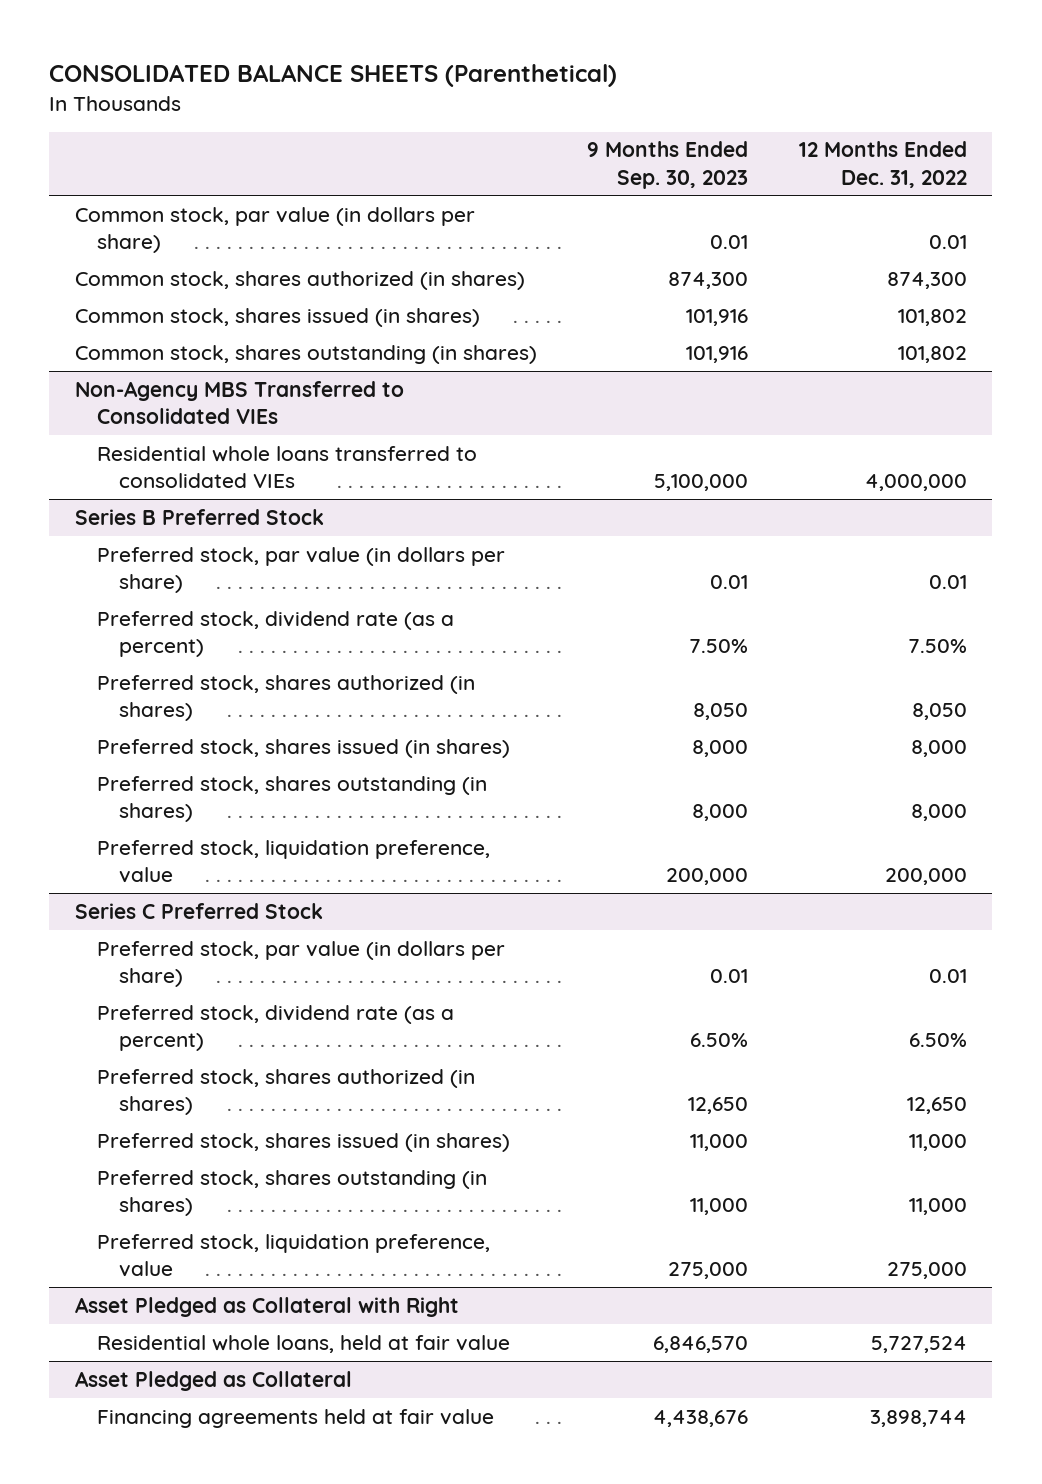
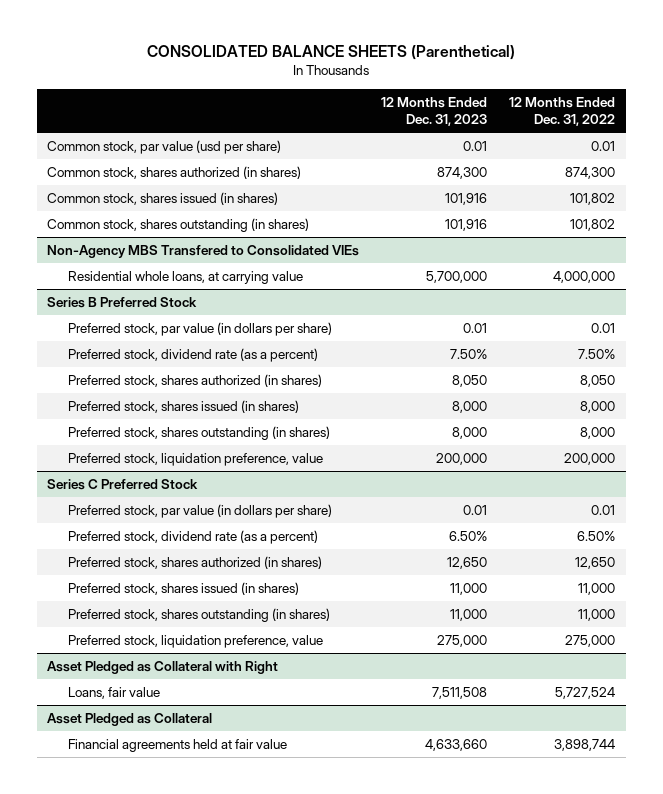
- | 9 Months Ended Sep. 30, 2023 | 12 Months Ended Dec. 31, 2022
+ | 12 Months Ended Dec. 31, 2023 | 12 Months Ended Dec. 31, 2022
- Common stock, par value (in dollars per share) | 0.01 | 0.01
+ Common stock, par value (usd per share) | 0.01 | 0.01
- Non-Agency MBS Transferred to Consolidated VIEs
- Residential whole loans transferred to consolidated VIEs | 5,100,000 | 4,000,000
+ Non-Agency MBS Transfered to Consolidated VIEs
+ Residential whole loans, at carrying value | 5,700,000 | 4,000,000
@ Asset Pledged as Collateral with Right
- Residential whole loans, held at fair value | 6,846,570 | 5,727,524
+ Loans, fair value | 7,511,508 | 5,727,524
@ Asset Pledged as Collateral
- Financing agreements held at fair value | 4,438,676 | 3,898,744
+ Financial agreements held at fair value | 4,633,660 | 3,898,744

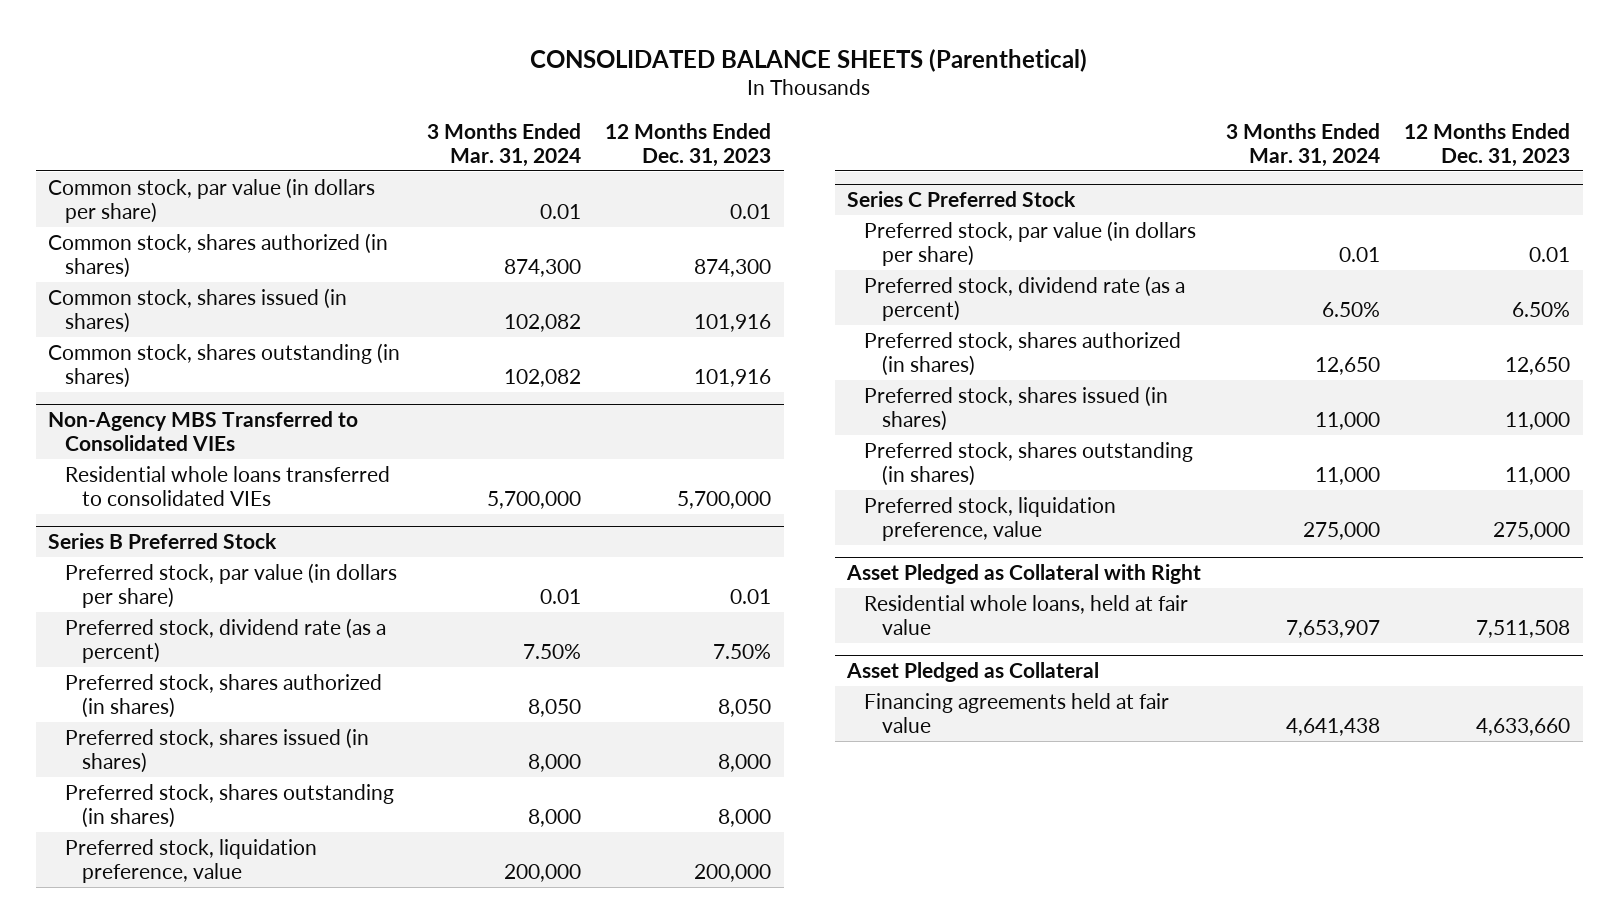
- | 12 Months Ended Dec. 31, 2023 | 12 Months Ended Dec. 31, 2022
+ | 3 Months Ended Mar. 31, 2024 | 12 Months Ended Dec. 31, 2023
- Common stock, par value (usd per share) | 0.01 | 0.01
+ Common stock, par value (in dollars per share) | 0.01 | 0.01
- Non-Agency MBS Transfered to Consolidated VIEs
- Residential whole loans, at carrying value | 5,700,000 | 4,000,000
+ Non-Agency MBS Transferred to Consolidated VIEs
+ Residential whole loans transferred to consolidated VIEs | 5,700,000 | 5,700,000
@ Asset Pledged as Collateral with Right
- Loans, fair value | 7,511,508 | 5,727,524
+ Residential whole loans, held at fair value | 7,653,907 | 7,511,508
@ Asset Pledged as Collateral
- Financial agreements held at fair value | 4,633,660 | 3,898,744
+ Financing agreements held at fair value | 4,641,438 | 4,633,660

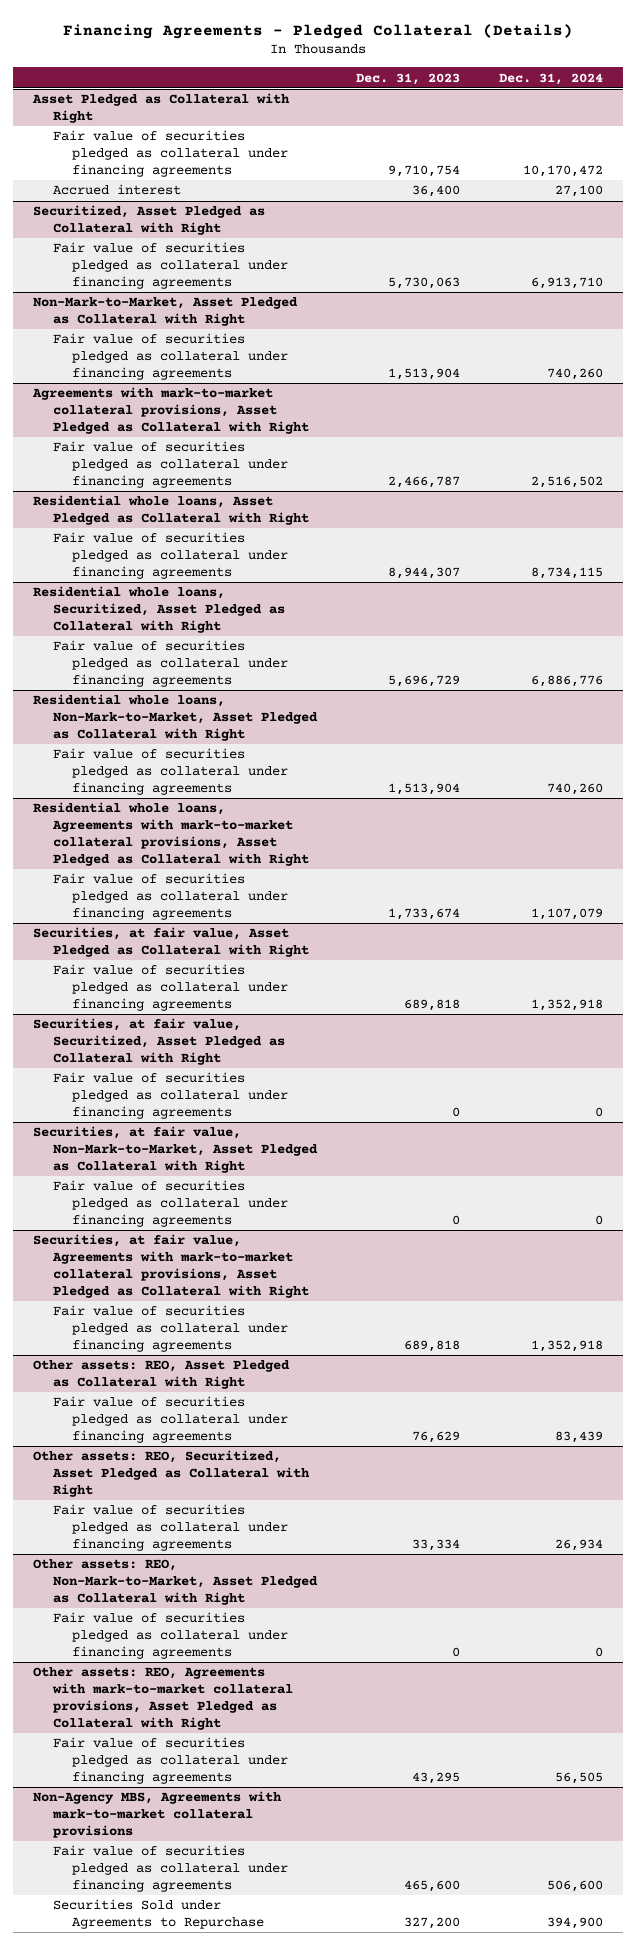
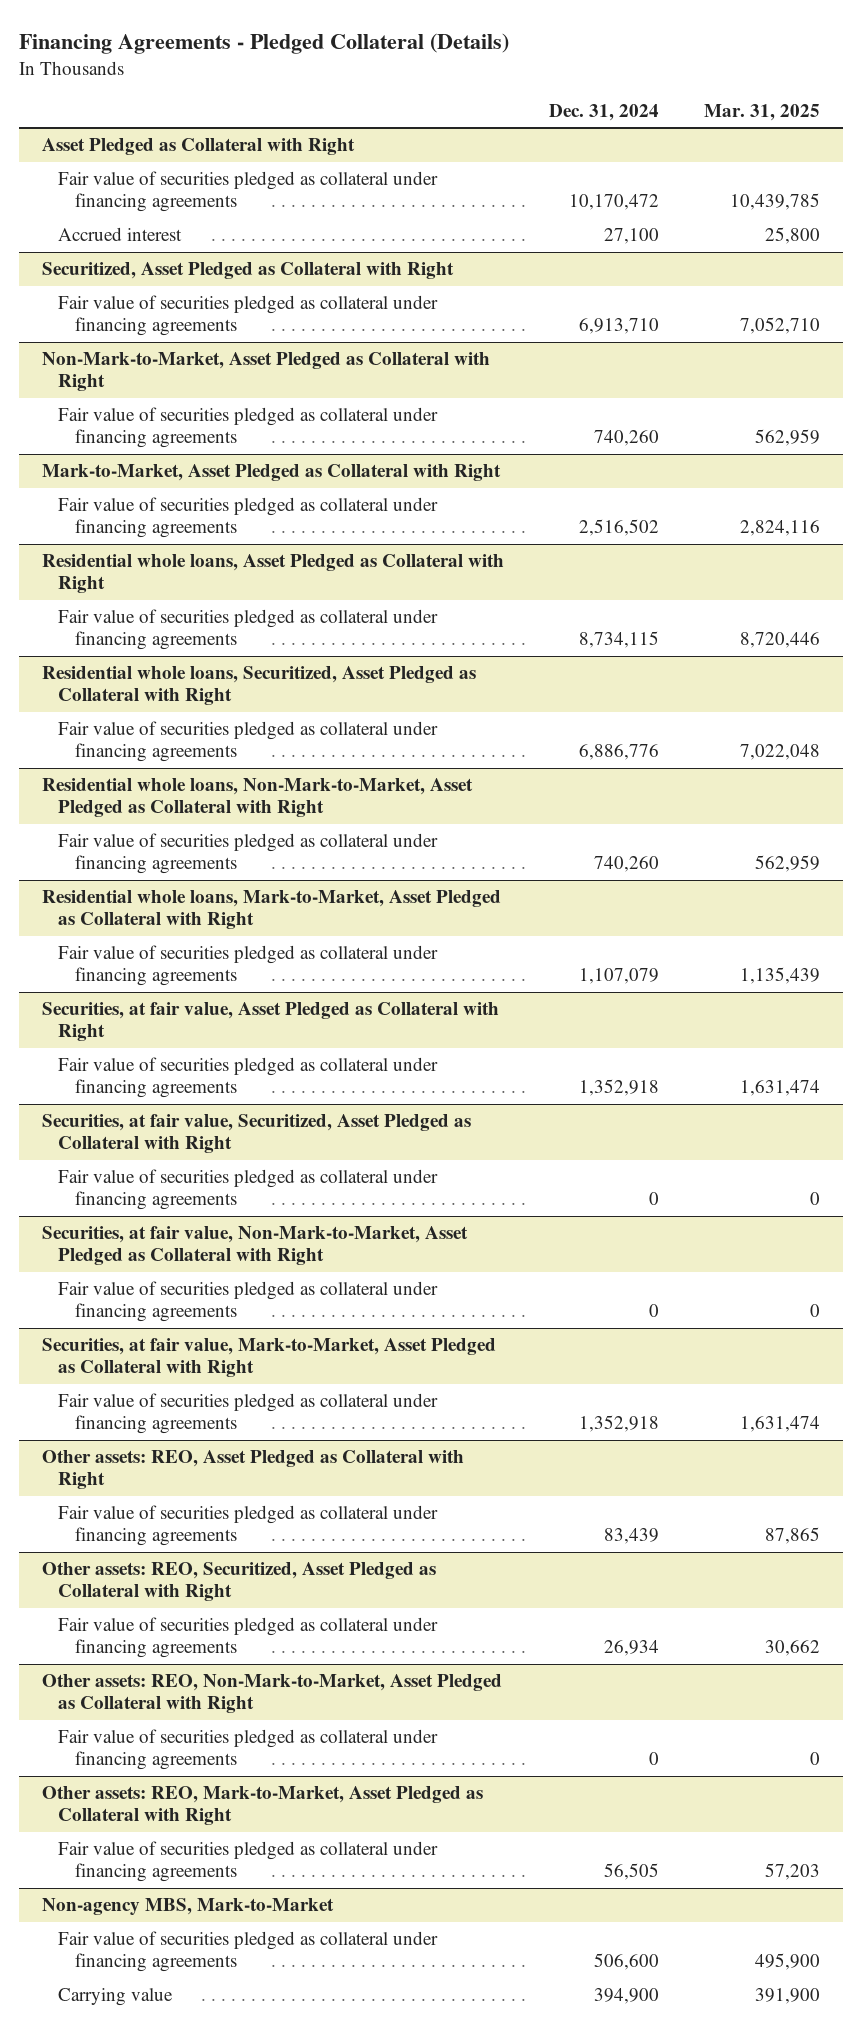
- | Dec. 31, 2023 | Dec. 31, 2024
+ | Dec. 31, 2024 | Mar. 31, 2025
- Agreements with mark-to-market collateral provisions, Asset Pledged as Collateral with Right
+ Mark-to-Market, Asset Pledged as Collateral with Right
- Residential whole loans, Agreements with mark-to-market collateral provisions, Asset Pledged as Collateral with Right
+ Residential whole loans, Mark-to-Market, Asset Pledged as Collateral with Right
- Securities, at fair value, Agreements with mark-to-market collateral provisions, Asset Pledged as Collateral with Right
+ Securities, at fair value, Mark-to-Market, Asset Pledged as Collateral with Right
- Other assets: REO, Agreements with mark-to-market collateral provisions, Asset Pledged as Collateral with Right
+ Other assets: REO, Mark-to-Market, Asset Pledged as Collateral with Right
- Non-Agency MBS, Agreements with mark-to-market collateral provisions
+ Non-agency MBS, Mark-to-Market
- Securities Sold under Agreements to Repurchase | 327,200 | 394,900
+ Carrying value | 394,900 | 391,900

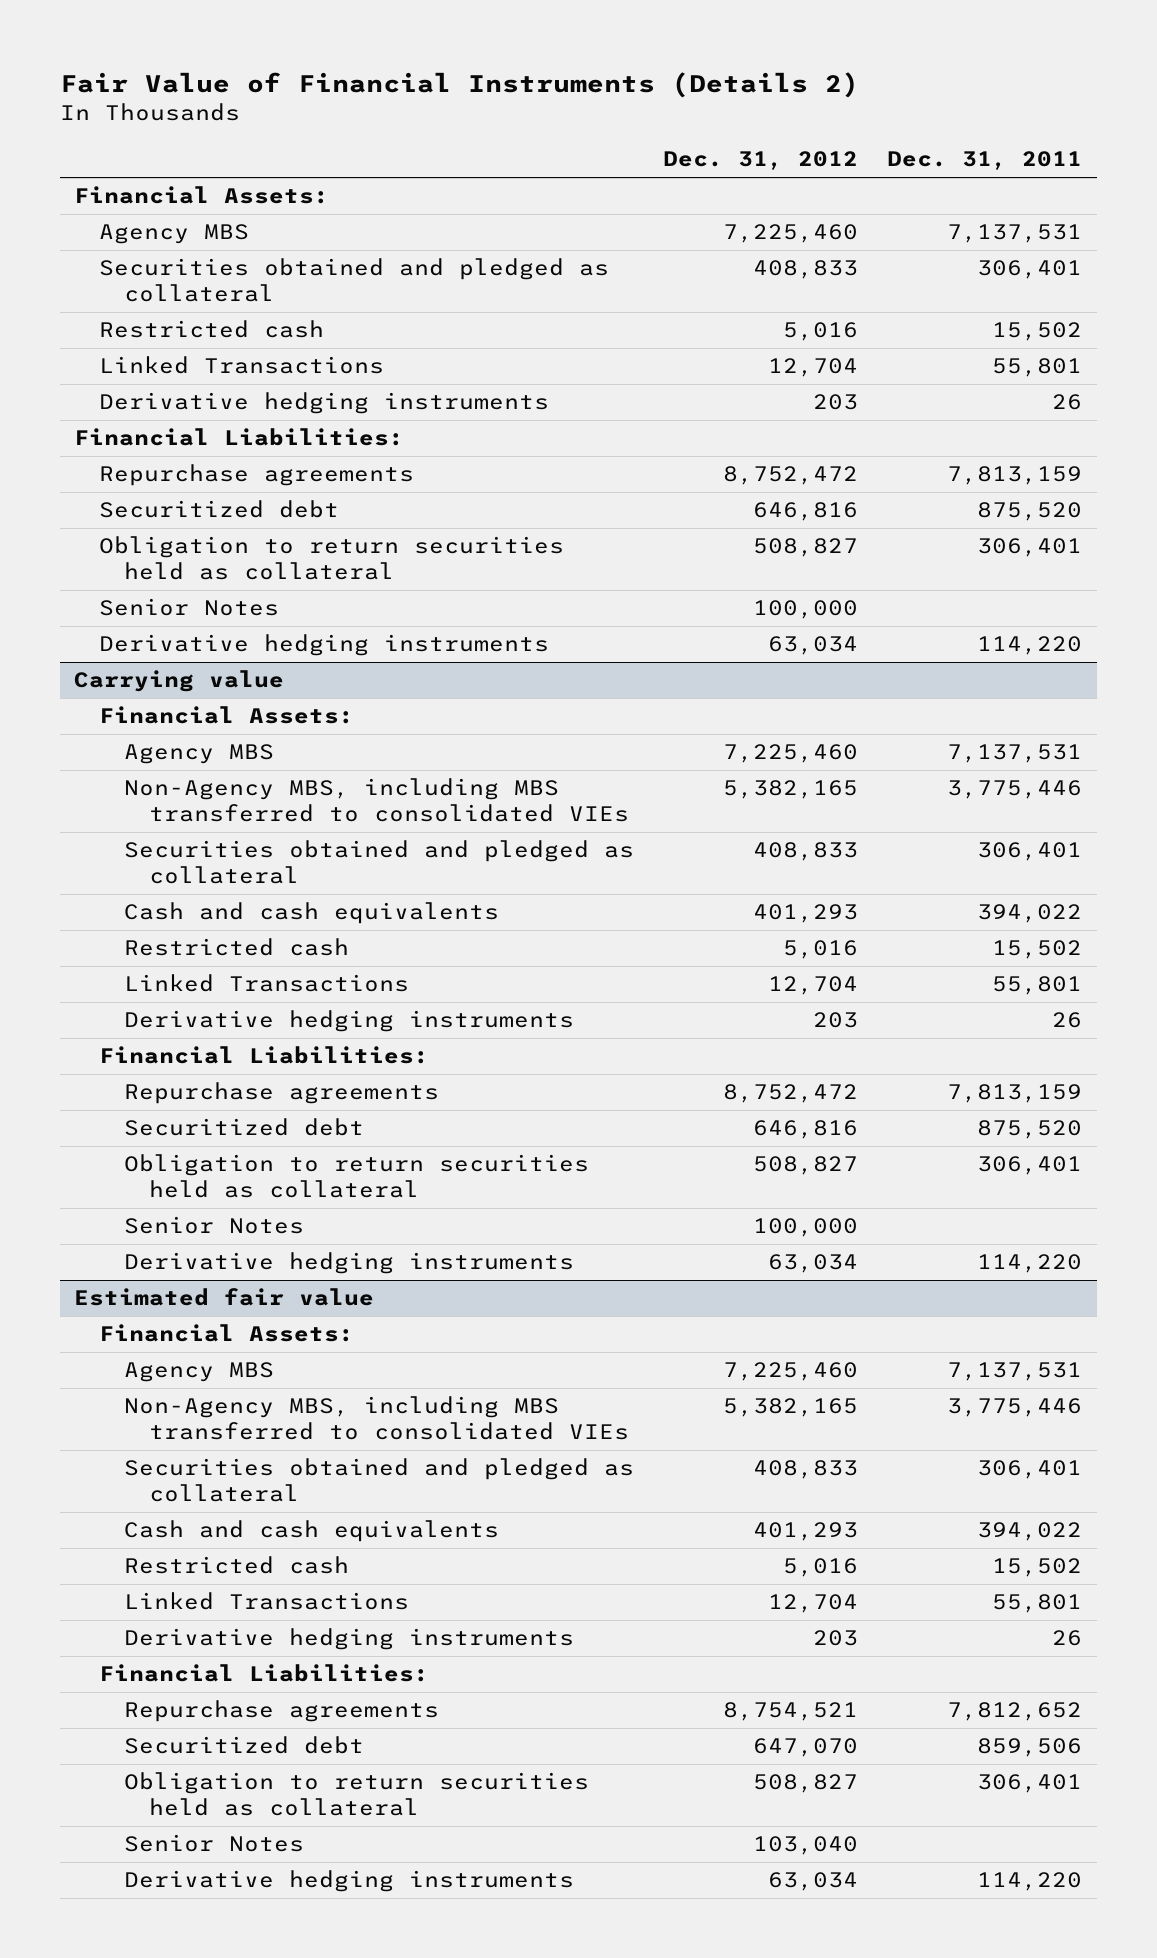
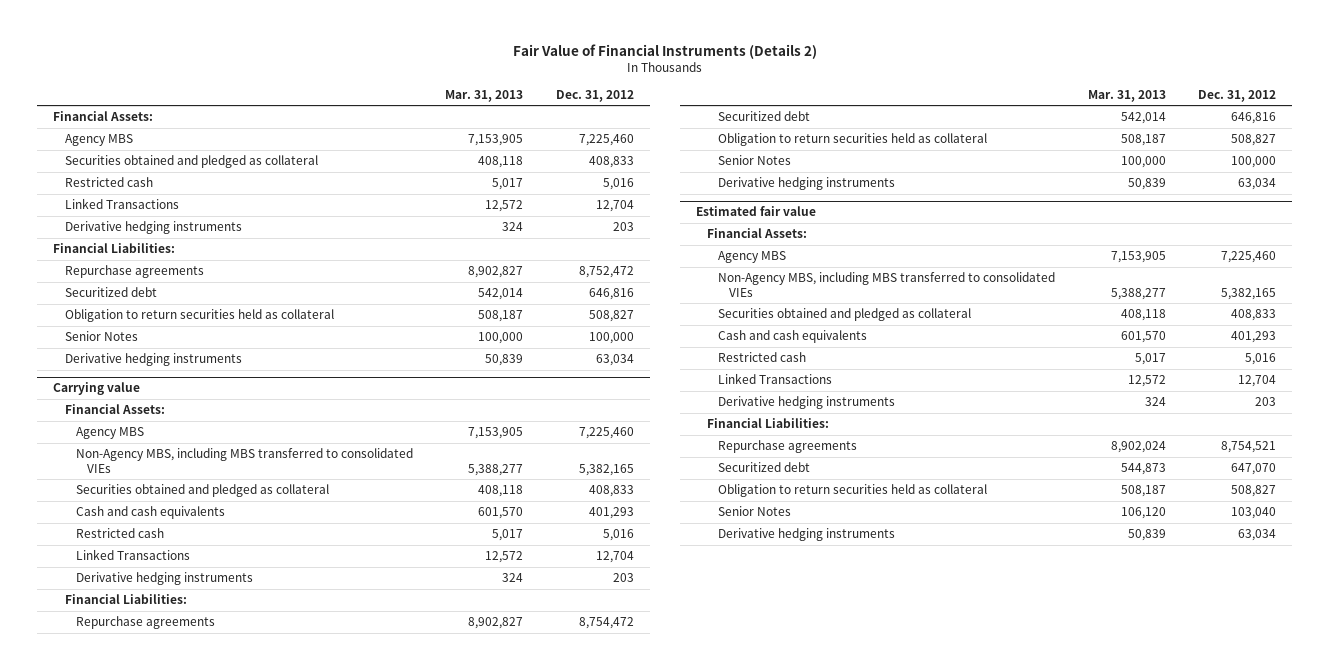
- | Dec. 31, 2012 | Dec. 31, 2011
+ | Mar. 31, 2013 | Dec. 31, 2012
@ Carrying value
- Repurchase agreements | 8,752,472 | 7,813,159
+ Repurchase agreements | 8,902,827 | 8,754,472

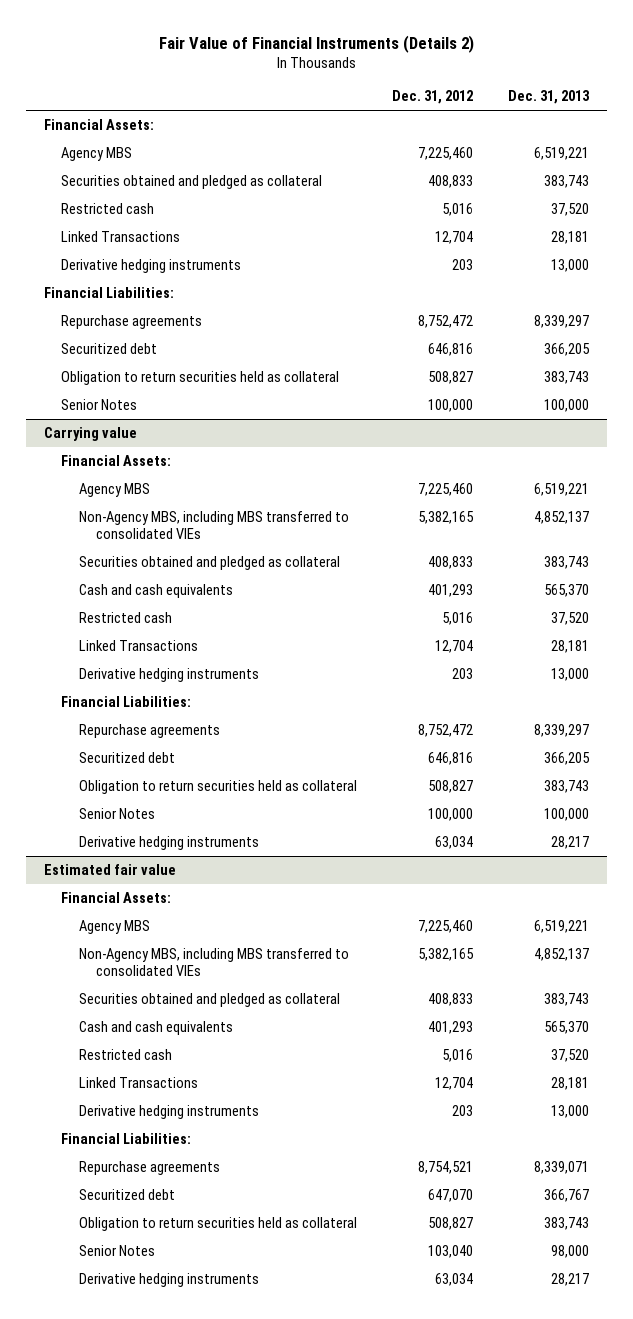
- | Mar. 31, 2013 | Dec. 31, 2012
+ | Dec. 31, 2012 | Dec. 31, 2013
- Derivative hedging instruments | 50,839 | 63,034
@ Carrying value
- Repurchase agreements | 8,902,827 | 8,754,472
+ Repurchase agreements | 8,752,472 | 8,339,297

